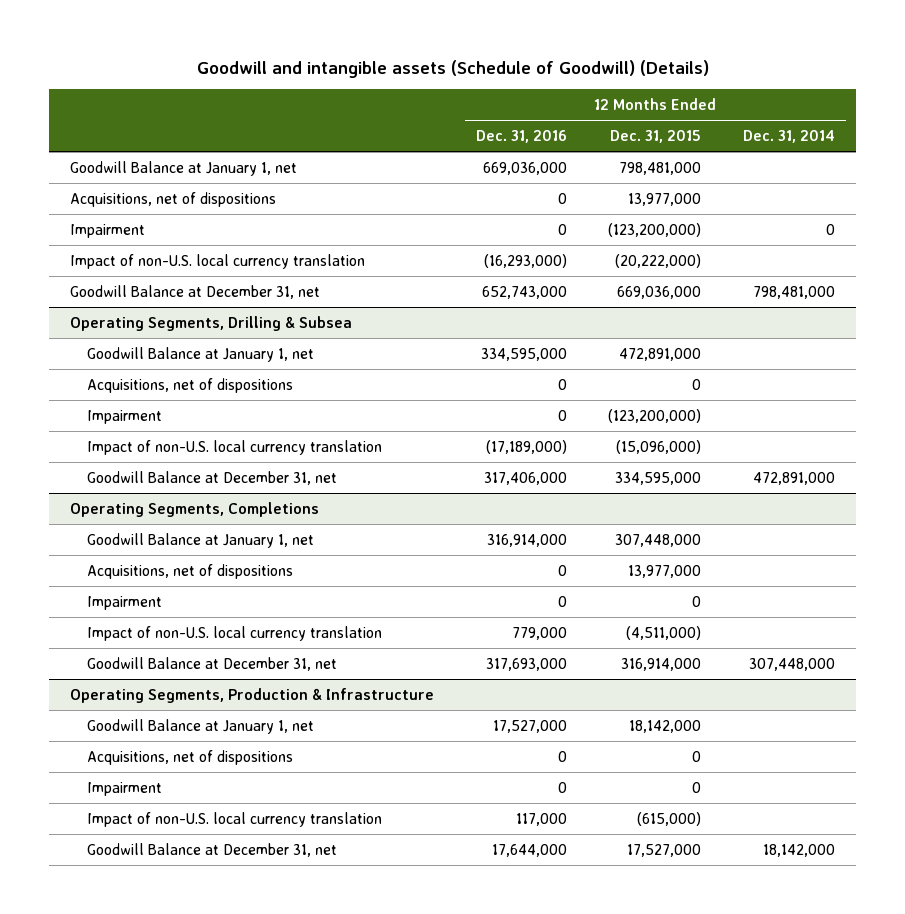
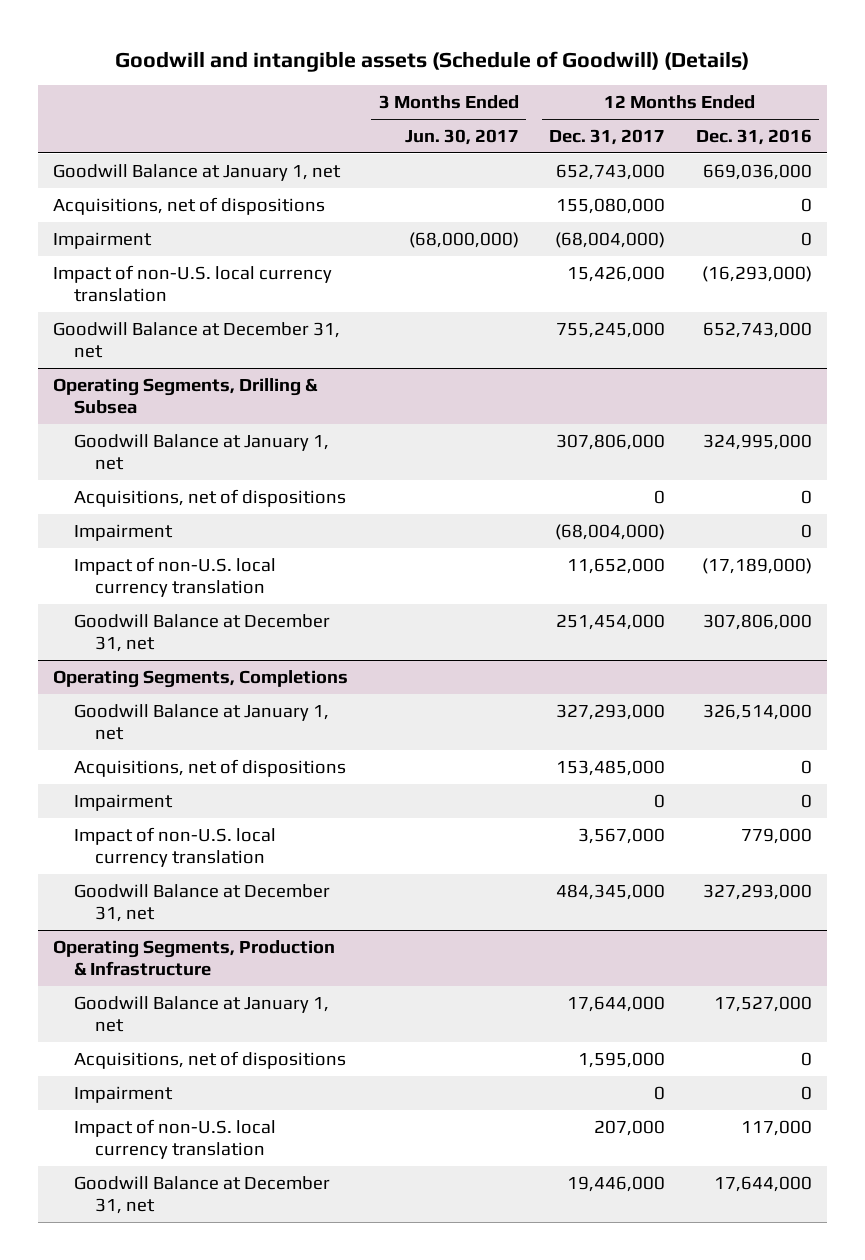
- | 12 Months Ended Dec. 31, 2016 | 12 Months Ended Dec. 31, 2015 | 12 Months Ended Dec. 31, 2014
+ | 3 Months Ended Jun. 30, 2017 | 12 Months Ended Dec. 31, 2017 | 12 Months Ended Dec. 31, 2016
@ Operating Segments, Drilling & Subsea
- Goodwill Balance at January 1, net | 334,595,000 | 472,891,000 |
+ Goodwill Balance at January 1, net | | 307,806,000 | 324,995,000
- Goodwill Balance at December 31, net | 317,406,000 | 334,595,000 | 472,891,000
+ Goodwill Balance at December 31, net | | 251,454,000 | 307,806,000
@ Operating Segments, Completions
- Goodwill Balance at January 1, net | 316,914,000 | 307,448,000 |
+ Goodwill Balance at January 1, net | | 327,293,000 | 326,514,000
- Goodwill Balance at December 31, net | 317,693,000 | 316,914,000 | 307,448,000
+ Goodwill Balance at December 31, net | | 484,345,000 | 327,293,000

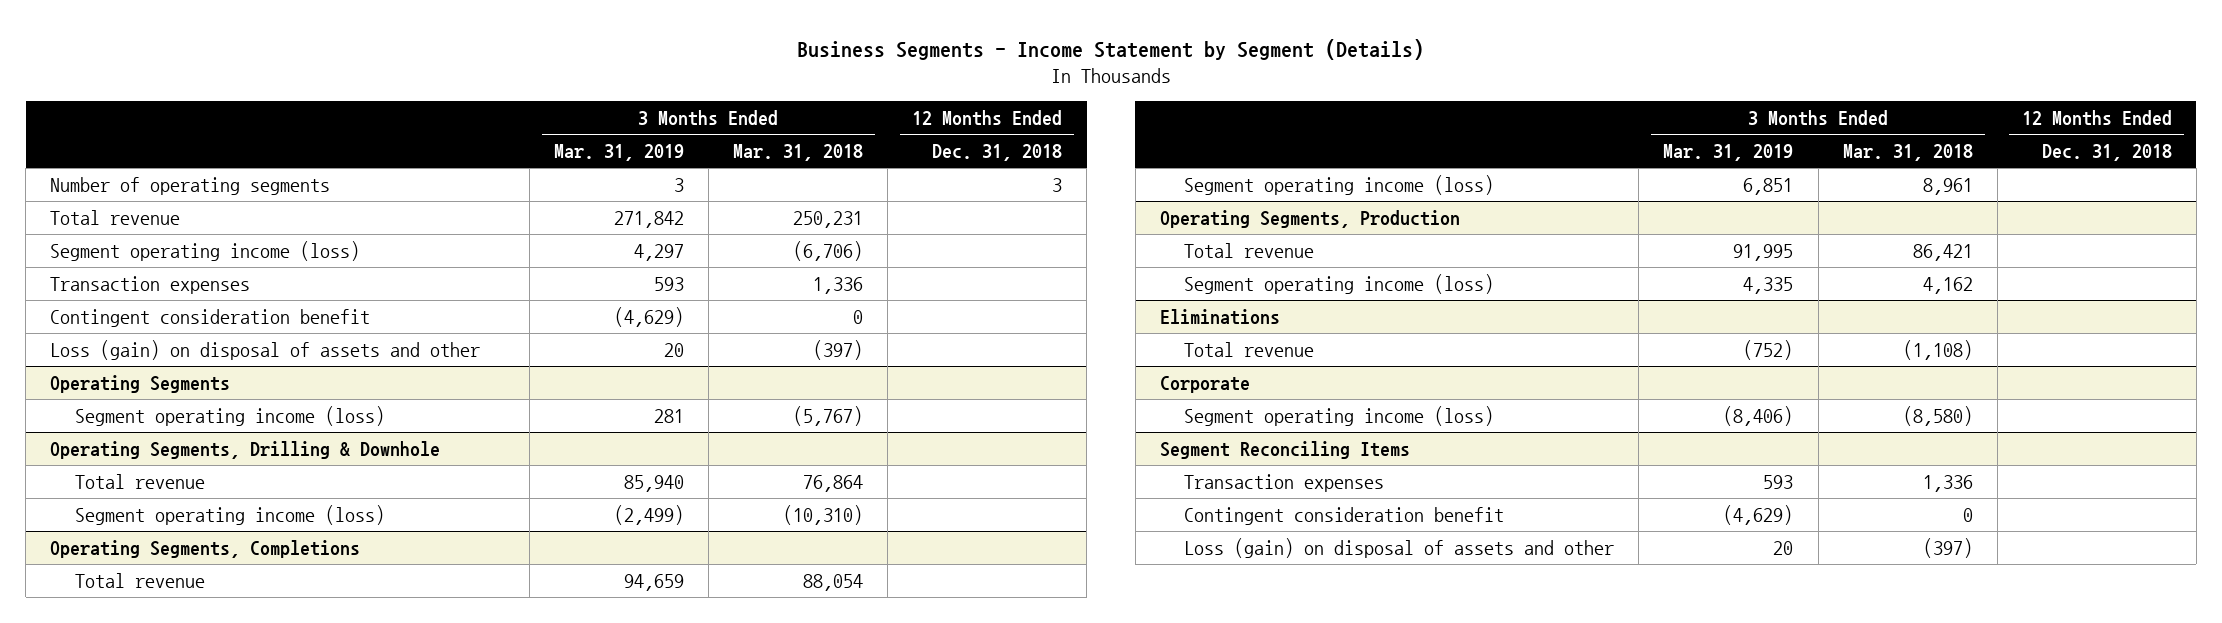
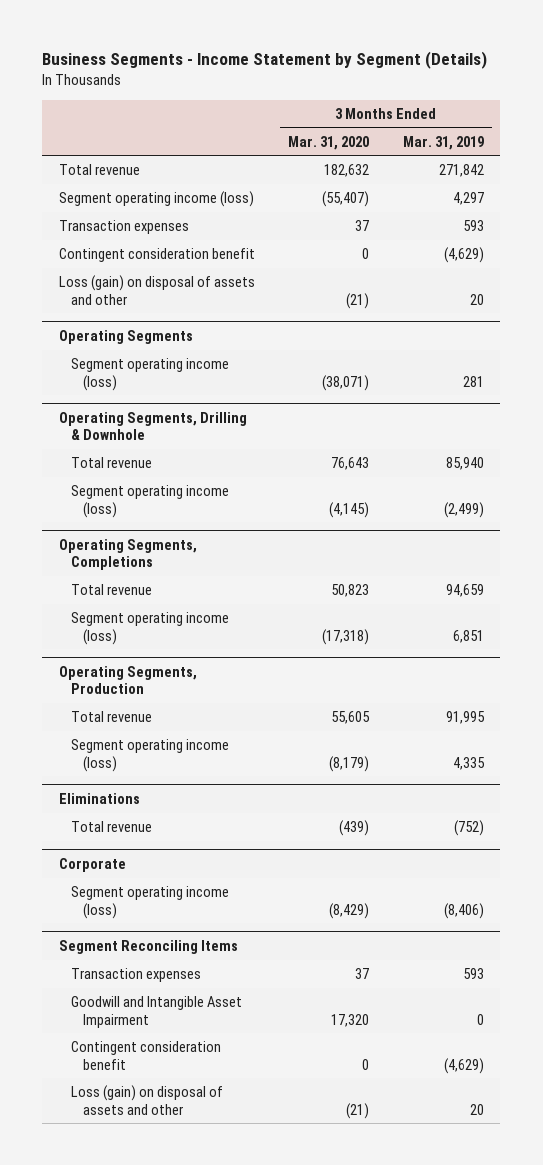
- | 3 Months Ended Mar. 31, 2019 | 3 Months Ended Mar. 31, 2018 | 12 Months Ended Dec. 31, 2018
+ | 3 Months Ended Mar. 31, 2020 | 3 Months Ended Mar. 31, 2019
- Number of operating segments | 3 | | 3
@ Segment Reconciling Items
+ Goodwill and Intangible Asset Impairment | 17,320 | 0

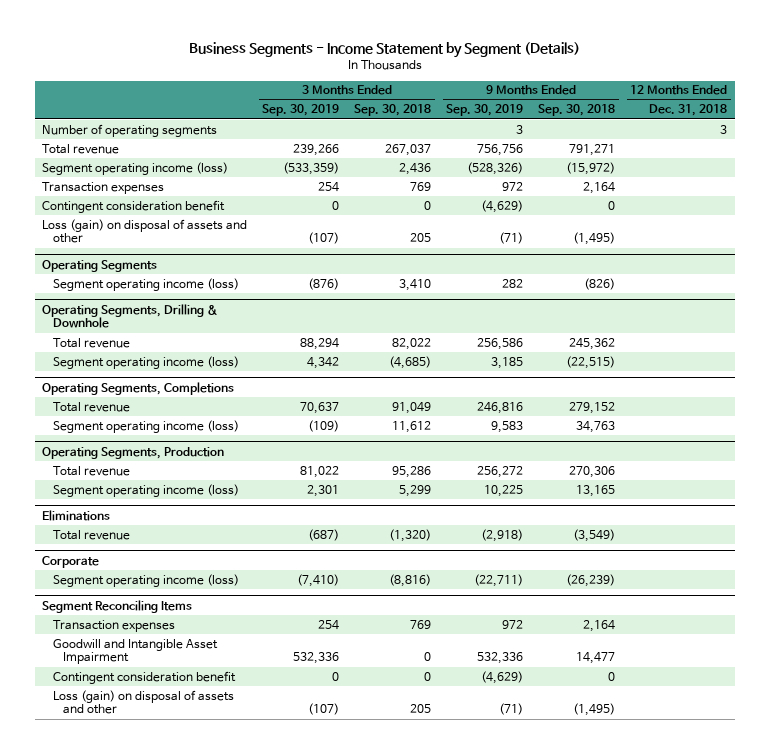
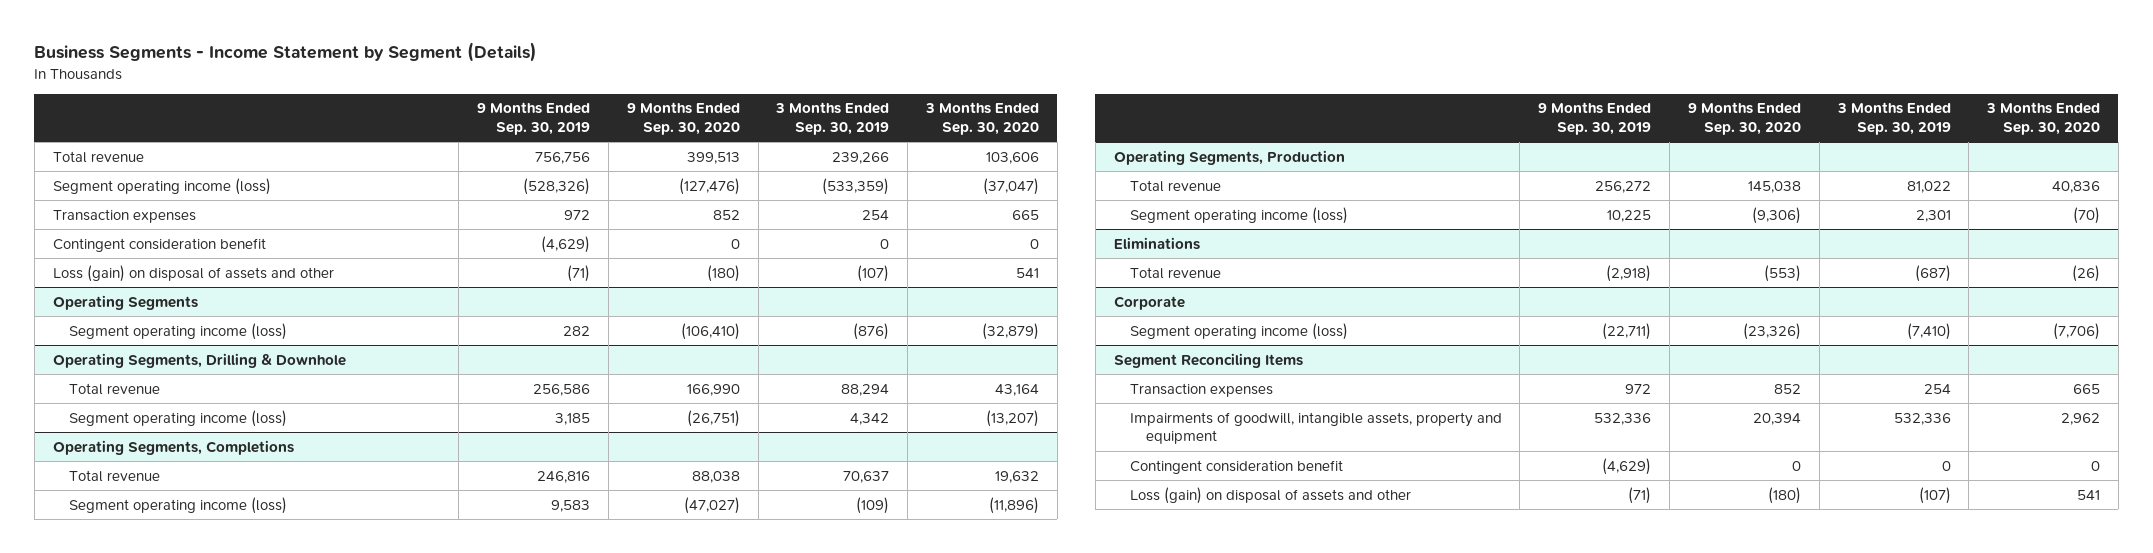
- | 3 Months Ended Sep. 30, 2019 | 3 Months Ended Sep. 30, 2018 | 9 Months Ended Sep. 30, 2019 | 9 Months Ended Sep. 30, 2018 | 12 Months Ended Dec. 31, 2018
+ | 9 Months Ended Sep. 30, 2019 | 9 Months Ended Sep. 30, 2020 | 3 Months Ended Sep. 30, 2019 | 3 Months Ended Sep. 30, 2020
- Number of operating segments | | | 3 | | 3
@ Segment Reconciling Items
- Goodwill and Intangible Asset Impairment | 532,336 | 0 | 532,336 | 14,477 |
+ Impairments of goodwill, intangible assets, property and equipment | 532,336 | 20,394 | 532,336 | 2,962

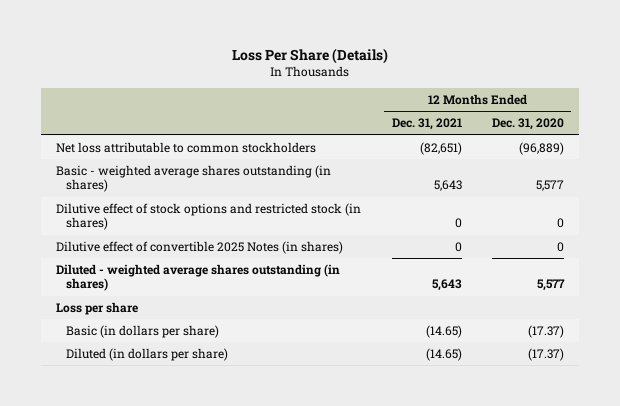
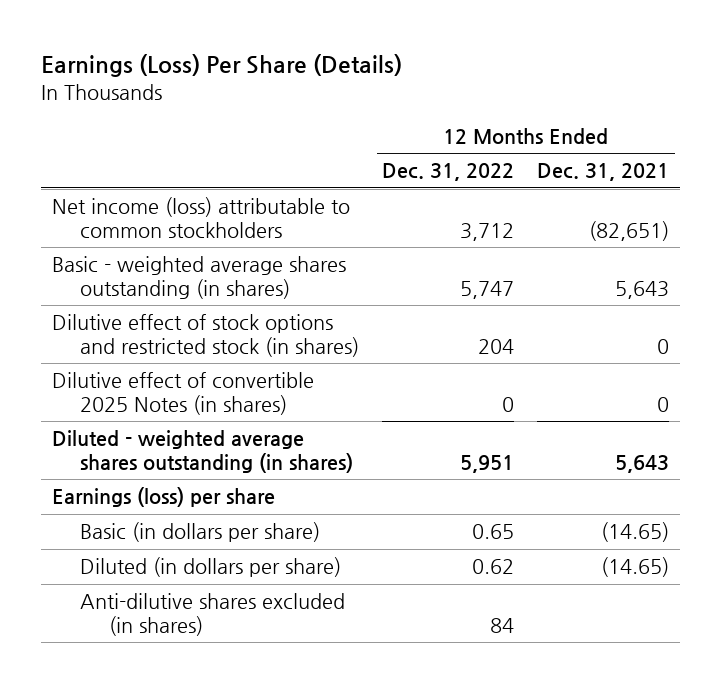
- Loss Per Share (Details)
+ Earnings (Loss) Per Share (Details)
- | 12 Months Ended Dec. 31, 2021 | 12 Months Ended Dec. 31, 2020
+ | 12 Months Ended Dec. 31, 2022 | 12 Months Ended Dec. 31, 2021
- Net loss attributable to common stockholders | (82,651) | (96,889)
+ Net income (loss) attributable to common stockholders | 3,712 | (82,651)
- Loss per share
+ Earnings (loss) per share
+ Anti-dilutive shares excluded (in shares) | 84 |

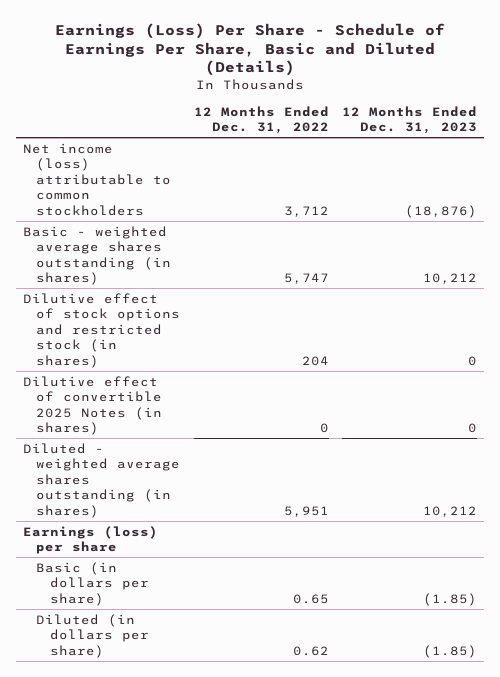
- Earnings (Loss) Per Share (Details)
+ Earnings (Loss) Per Share - Schedule of Earnings Per Share, Basic and Diluted (Details)
- | 12 Months Ended Dec. 31, 2022 | 12 Months Ended Dec. 31, 2021
+ | 12 Months Ended Dec. 31, 2022 | 12 Months Ended Dec. 31, 2023
- Anti-dilutive shares excluded (in shares) | 84 |

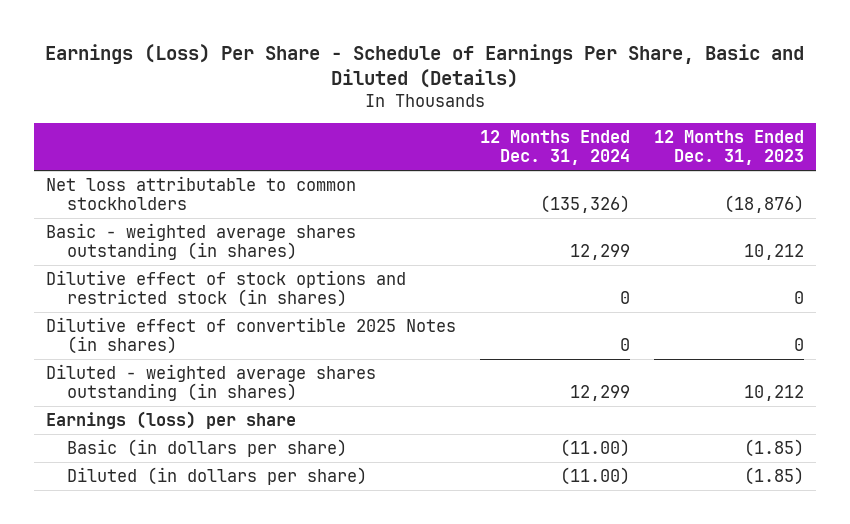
- | 12 Months Ended Dec. 31, 2022 | 12 Months Ended Dec. 31, 2023
+ | 12 Months Ended Dec. 31, 2024 | 12 Months Ended Dec. 31, 2023
- Net income (loss) attributable to common stockholders | 3,712 | (18,876)
+ Net loss attributable to common stockholders | (135,326) | (18,876)

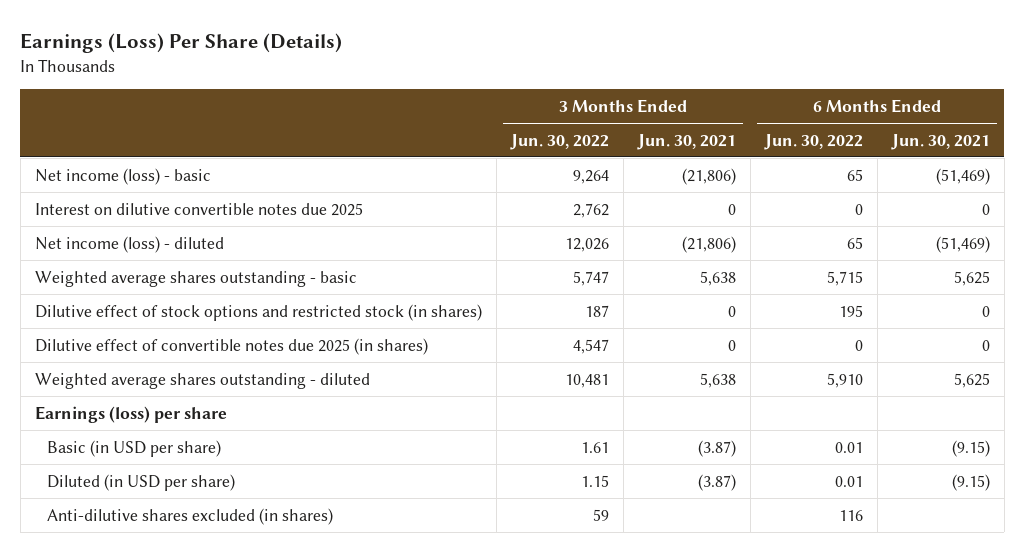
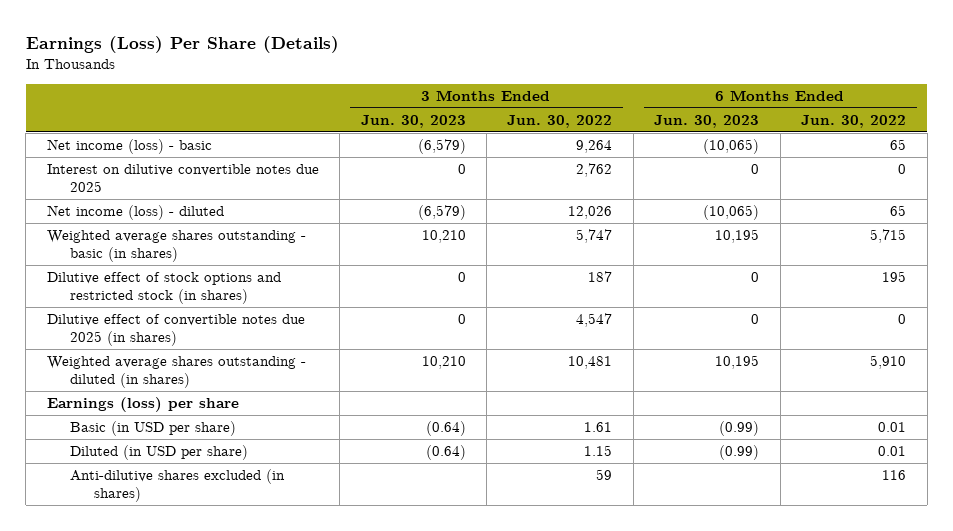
- | 3 Months Ended Jun. 30, 2022 | 3 Months Ended Jun. 30, 2021 | 6 Months Ended Jun. 30, 2022 | 6 Months Ended Jun. 30, 2021
+ | 3 Months Ended Jun. 30, 2023 | 3 Months Ended Jun. 30, 2022 | 6 Months Ended Jun. 30, 2023 | 6 Months Ended Jun. 30, 2022
- Weighted average shares outstanding - basic | 5,747 | 5,638 | 5,715 | 5,625
+ Weighted average shares outstanding - basic (in shares) | 10,210 | 5,747 | 10,195 | 5,715
- Weighted average shares outstanding - diluted | 10,481 | 5,638 | 5,910 | 5,625
+ Weighted average shares outstanding - diluted (in shares) | 10,210 | 10,481 | 10,195 | 5,910

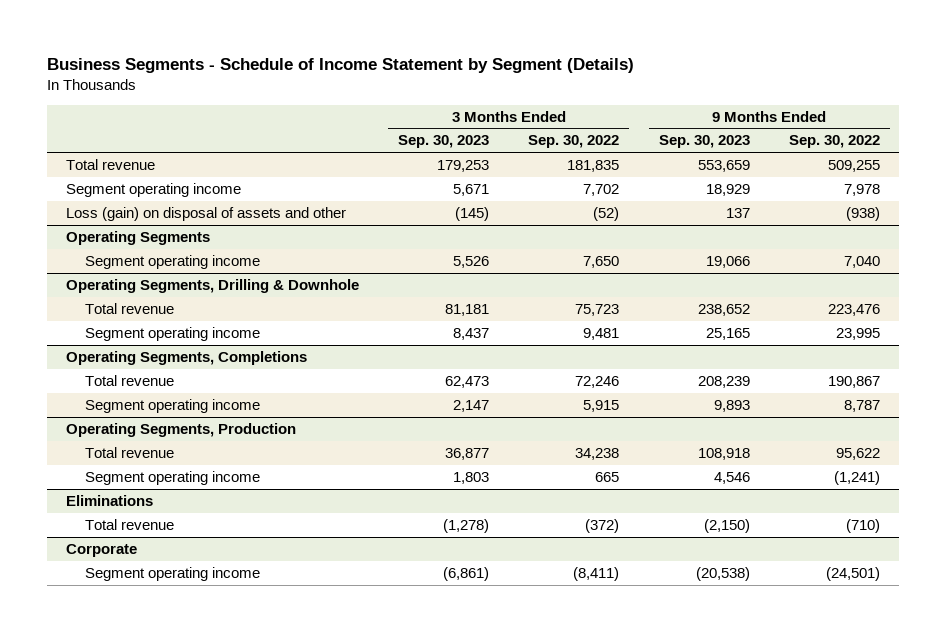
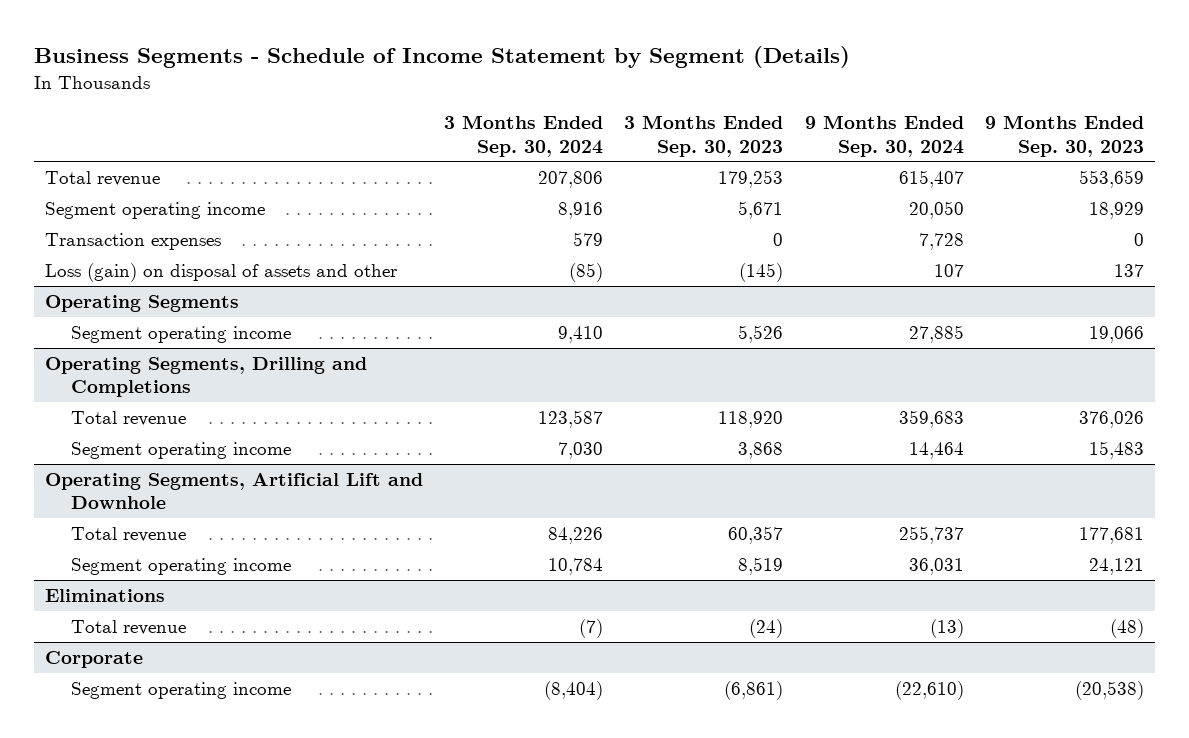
- | 3 Months Ended Sep. 30, 2023 | 3 Months Ended Sep. 30, 2022 | 9 Months Ended Sep. 30, 2023 | 9 Months Ended Sep. 30, 2022
+ | 3 Months Ended Sep. 30, 2024 | 3 Months Ended Sep. 30, 2023 | 9 Months Ended Sep. 30, 2024 | 9 Months Ended Sep. 30, 2023
+ Transaction expenses | 579 | 0 | 7,728 | 0
- Operating Segments, Drilling & Downhole
- Total revenue | 81,181 | 75,723 | 238,652 | 223,476
- Segment operating income | 8,437 | 9,481 | 25,165 | 23,995
- Operating Segments, Completions
- Total revenue | 62,473 | 72,246 | 208,239 | 190,867
- Segment operating income | 2,147 | 5,915 | 9,893 | 8,787
- Operating Segments, Production
- Total revenue | 36,877 | 34,238 | 108,918 | 95,622
- Segment operating income | 1,803 | 665 | 4,546 | (1,241)
+ Operating Segments, Drilling and Completions
+ Total revenue | 123,587 | 118,920 | 359,683 | 376,026
+ Segment operating income | 7,030 | 3,868 | 14,464 | 15,483
+ Operating Segments, Artificial Lift and Downhole
+ Total revenue | 84,226 | 60,357 | 255,737 | 177,681
+ Segment operating income | 10,784 | 8,519 | 36,031 | 24,121
@ Eliminations
- Total revenue | (1,278) | (372) | (2,150) | (710)
+ Total revenue | (7) | (24) | (13) | (48)

